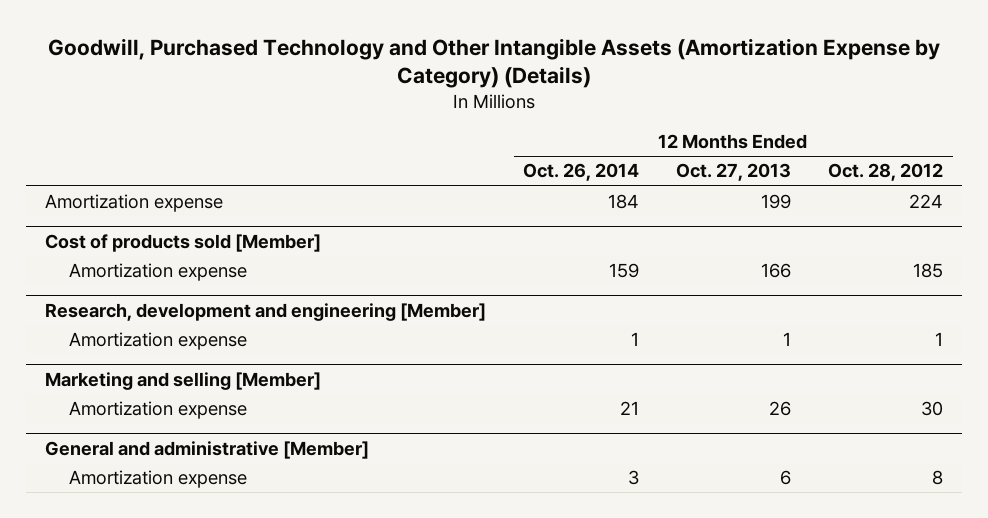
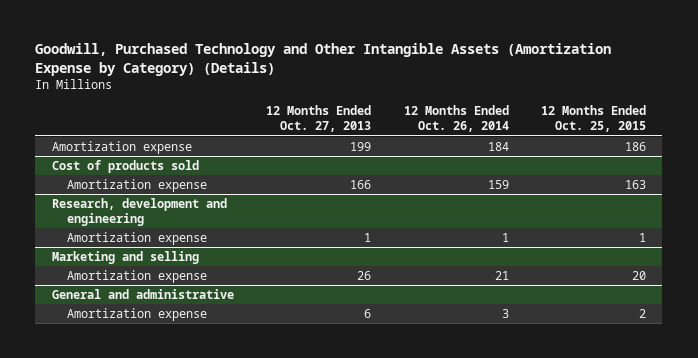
- | 12 Months Ended Oct. 26, 2014 | 12 Months Ended Oct. 27, 2013 | 12 Months Ended Oct. 28, 2012
+ | 12 Months Ended Oct. 27, 2013 | 12 Months Ended Oct. 26, 2014 | 12 Months Ended Oct. 25, 2015
- Cost of products sold [Member]
+ Cost of products sold
- Research, development and engineering [Member]
+ Research, development and engineering
- Marketing and selling [Member]
+ Marketing and selling
- General and administrative [Member]
+ General and administrative

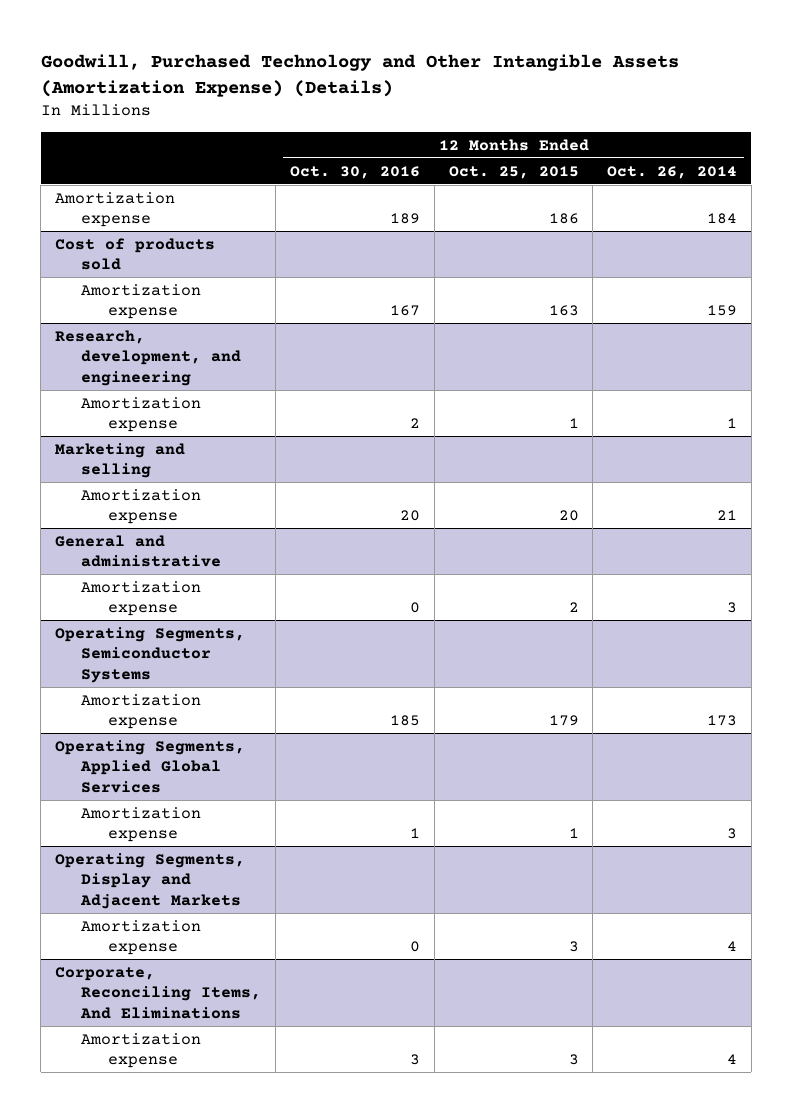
- Goodwill, Purchased Technology and Other Intangible Assets (Amortization Expense by Category) (Details)
+ Goodwill, Purchased Technology and Other Intangible Assets (Amortization Expense) (Details)
- | 12 Months Ended Oct. 27, 2013 | 12 Months Ended Oct. 26, 2014 | 12 Months Ended Oct. 25, 2015
+ | 12 Months Ended Oct. 30, 2016 | 12 Months Ended Oct. 25, 2015 | 12 Months Ended Oct. 26, 2014
- Research, development and engineering
+ Research, development, and engineering
+ Operating Segments, Semiconductor Systems
+ Amortization expense | 185 | 179 | 173
+ Operating Segments, Applied Global Services
+ Amortization expense | 1 | 1 | 3
+ Operating Segments, Display and Adjacent Markets
+ Amortization expense | 0 | 3 | 4
+ Corporate, Reconciling Items, And Eliminations
+ Amortization expense | 3 | 3 | 4

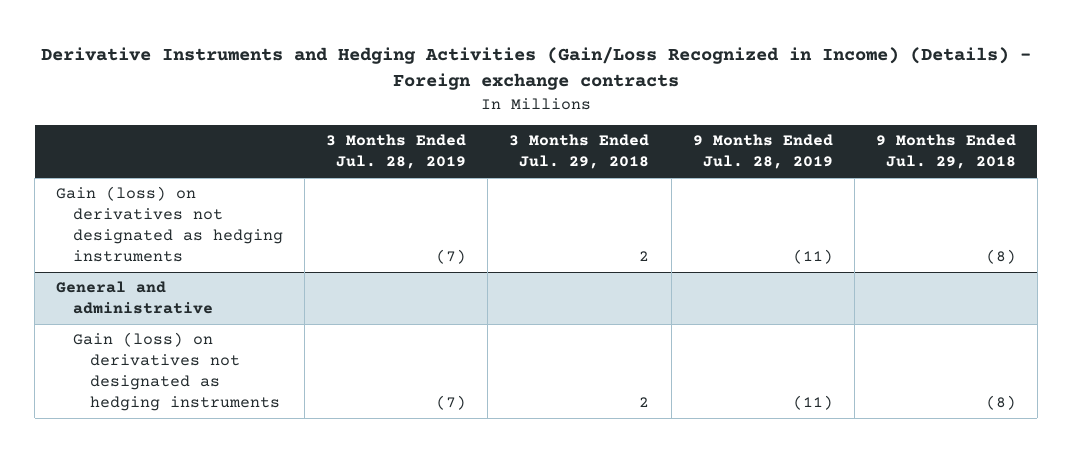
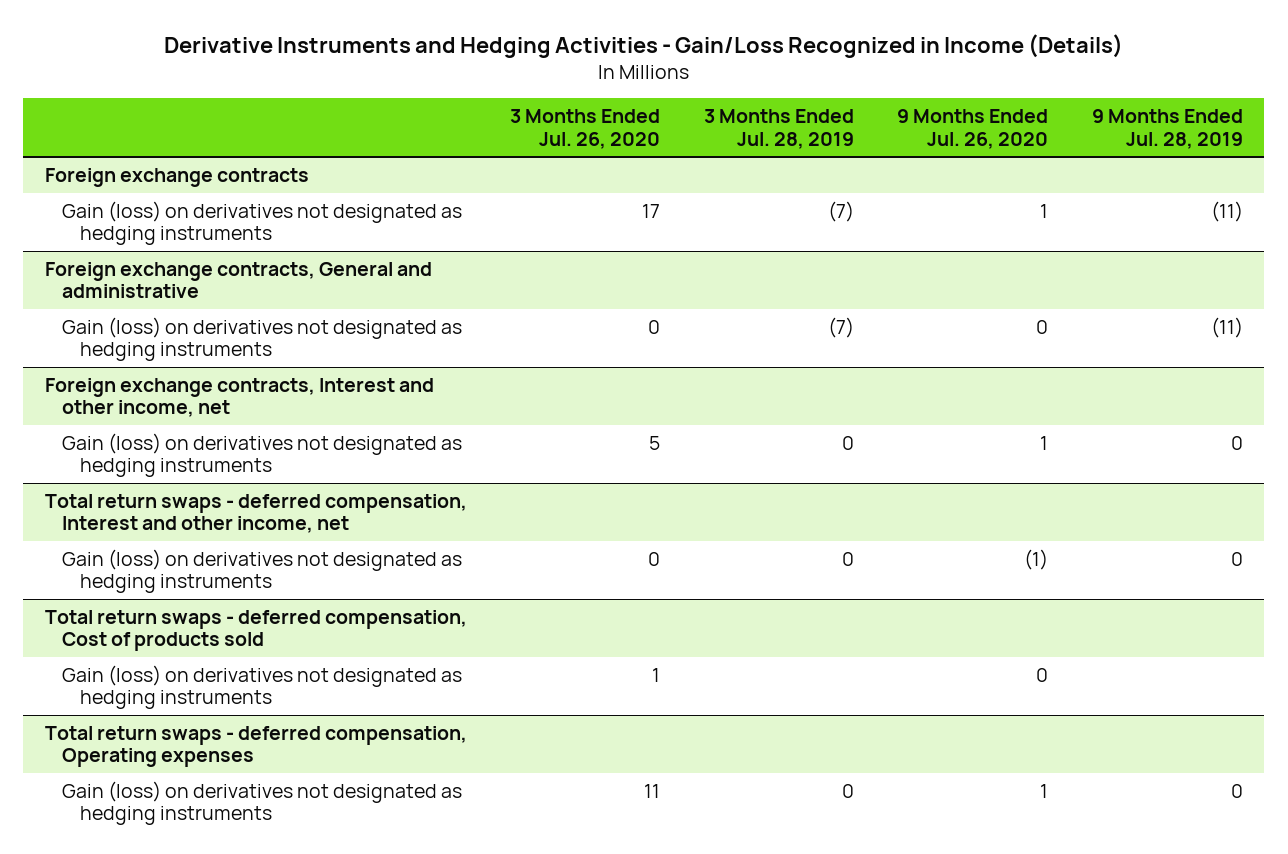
- Derivative Instruments and Hedging Activities (Gain/Loss Recognized in Income) (Details) - Foreign exchange contracts
+ Derivative Instruments and Hedging Activities - Gain/Loss Recognized in Income (Details)
- | 3 Months Ended Jul. 28, 2019 | 3 Months Ended Jul. 29, 2018 | 9 Months Ended Jul. 28, 2019 | 9 Months Ended Jul. 29, 2018
+ | 3 Months Ended Jul. 26, 2020 | 3 Months Ended Jul. 28, 2019 | 9 Months Ended Jul. 26, 2020 | 9 Months Ended Jul. 28, 2019
+ Foreign exchange contracts
- General and administrative
+ Foreign exchange contracts, General and administrative
+ Foreign exchange contracts, Interest and other income, net
+ Gain (loss) on derivatives not designated as hedging instruments | 5 | 0 | 1 | 0
+ Total return swaps - deferred compensation, Interest and other income, net
+ Gain (loss) on derivatives not designated as hedging instruments | 0 | 0 | (1) | 0
+ Total return swaps - deferred compensation, Cost of products sold
+ Gain (loss) on derivatives not designated as hedging instruments | 1 | | 0 |
+ Total return swaps - deferred compensation, Operating expenses
+ Gain (loss) on derivatives not designated as hedging instruments | 11 | 0 | 1 | 0

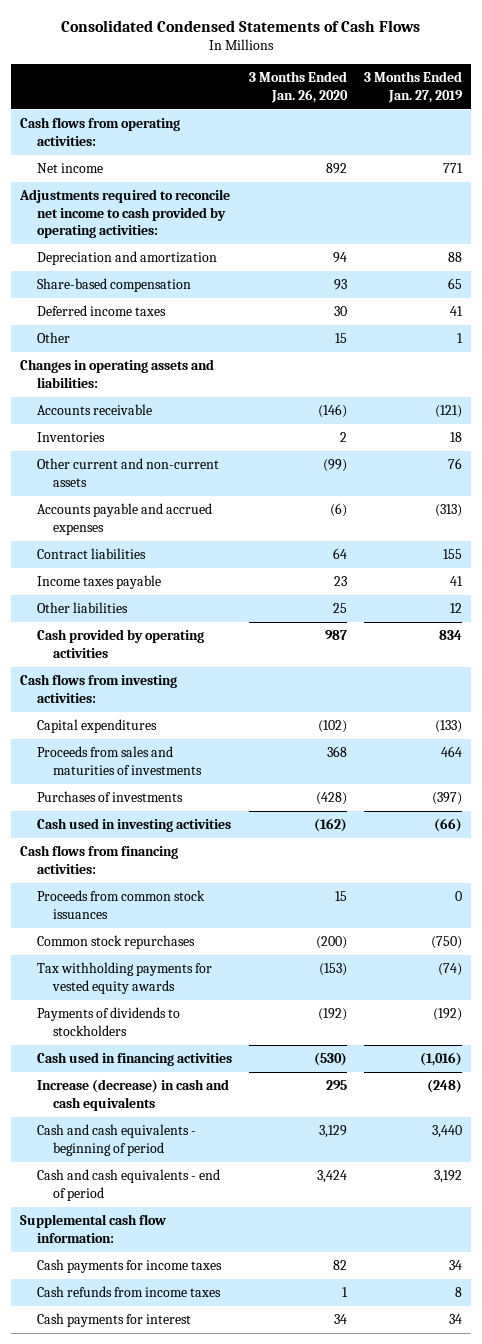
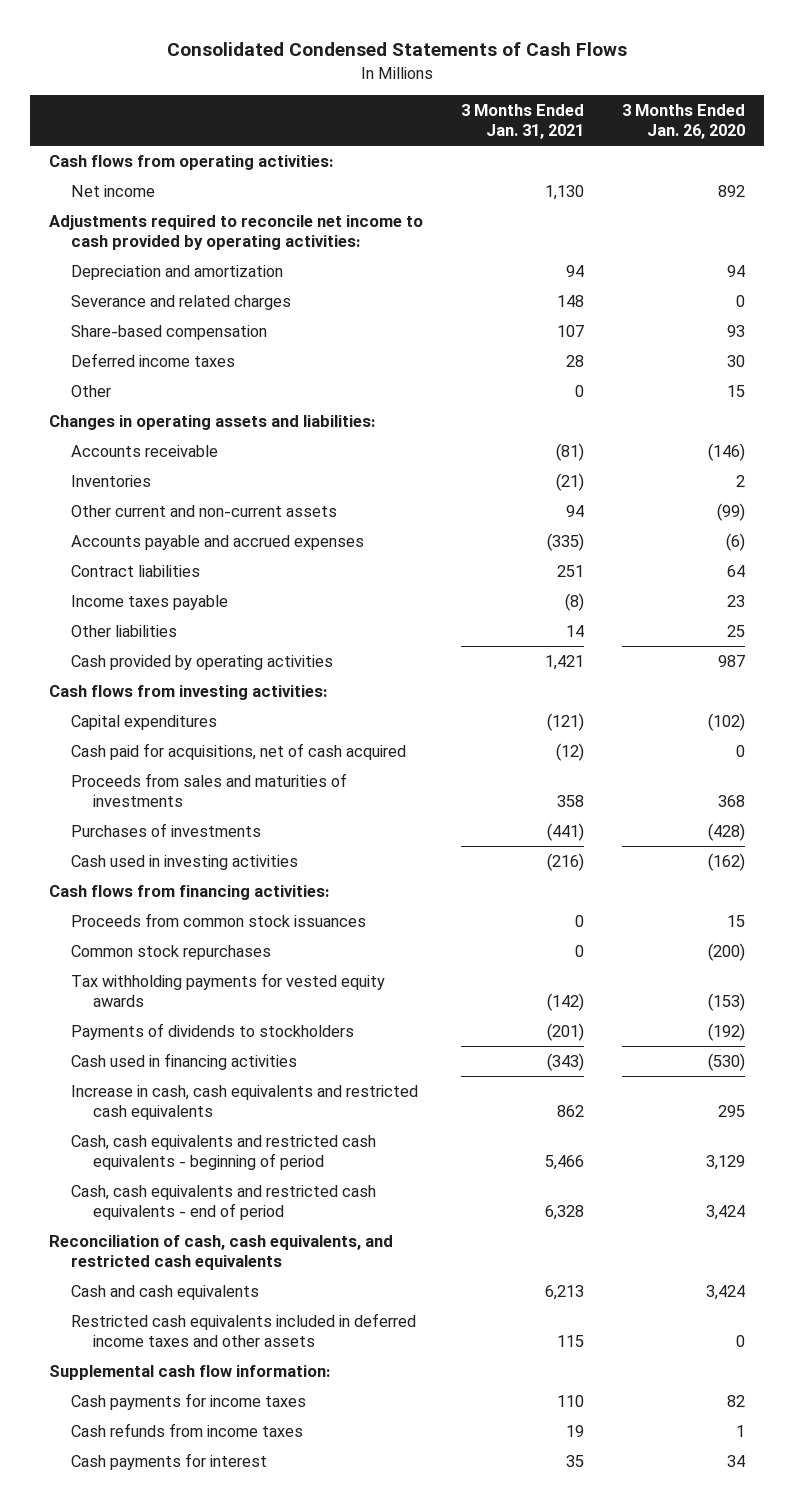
- | 3 Months Ended Jan. 26, 2020 | 3 Months Ended Jan. 27, 2019
+ | 3 Months Ended Jan. 31, 2021 | 3 Months Ended Jan. 26, 2020
+ Severance and related charges | 148 | 0
+ Cash paid for acquisitions, net of cash acquired | (12) | 0
- Increase (decrease) in cash and cash equivalents | 295 | (248)
- Cash and cash equivalents - beginning of period | 3,129 | 3,440
- Cash and cash equivalents - end of period | 3,424 | 3,192
+ Increase in cash, cash equivalents and restricted cash equivalents | 862 | 295
+ Cash, cash equivalents and restricted cash equivalents - beginning of period | 5,466 | 3,129
+ Cash, cash equivalents and restricted cash equivalents - end of period | 6,328 | 3,424
+ Reconciliation of cash, cash equivalents, and restricted cash equivalents
+ Cash and cash equivalents | 6,213 | 3,424
+ Restricted cash equivalents included in deferred income taxes and other assets | 115 | 0

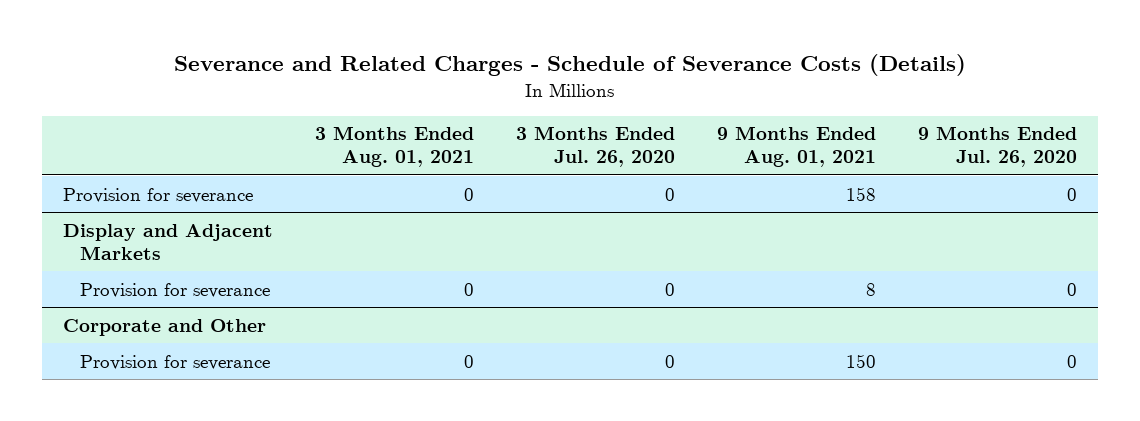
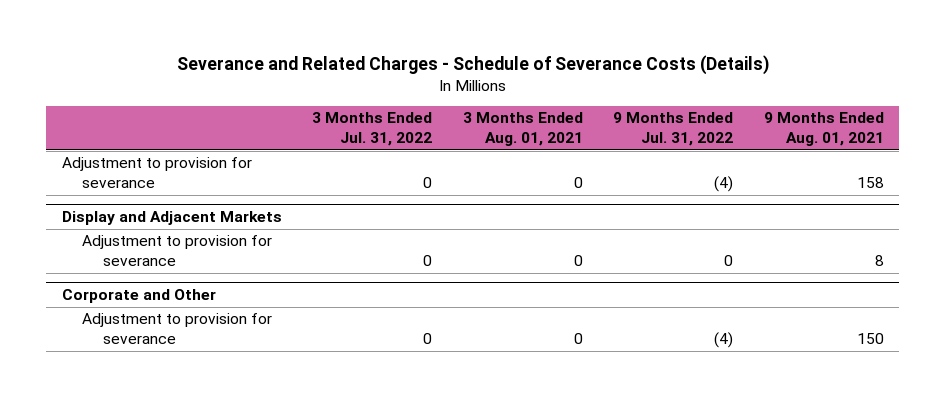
- | 3 Months Ended Aug. 01, 2021 | 3 Months Ended Jul. 26, 2020 | 9 Months Ended Aug. 01, 2021 | 9 Months Ended Jul. 26, 2020
+ | 3 Months Ended Jul. 31, 2022 | 3 Months Ended Aug. 01, 2021 | 9 Months Ended Jul. 31, 2022 | 9 Months Ended Aug. 01, 2021
- Provision for severance | 0 | 0 | 158 | 0
+ Adjustment to provision for severance | 0 | 0 | (4) | 158
@ Display and Adjacent Markets
- Provision for severance | 0 | 0 | 8 | 0
+ Adjustment to provision for severance | 0 | 0 | 0 | 8
@ Corporate and Other
- Provision for severance | 0 | 0 | 150 | 0
+ Adjustment to provision for severance | 0 | 0 | (4) | 150

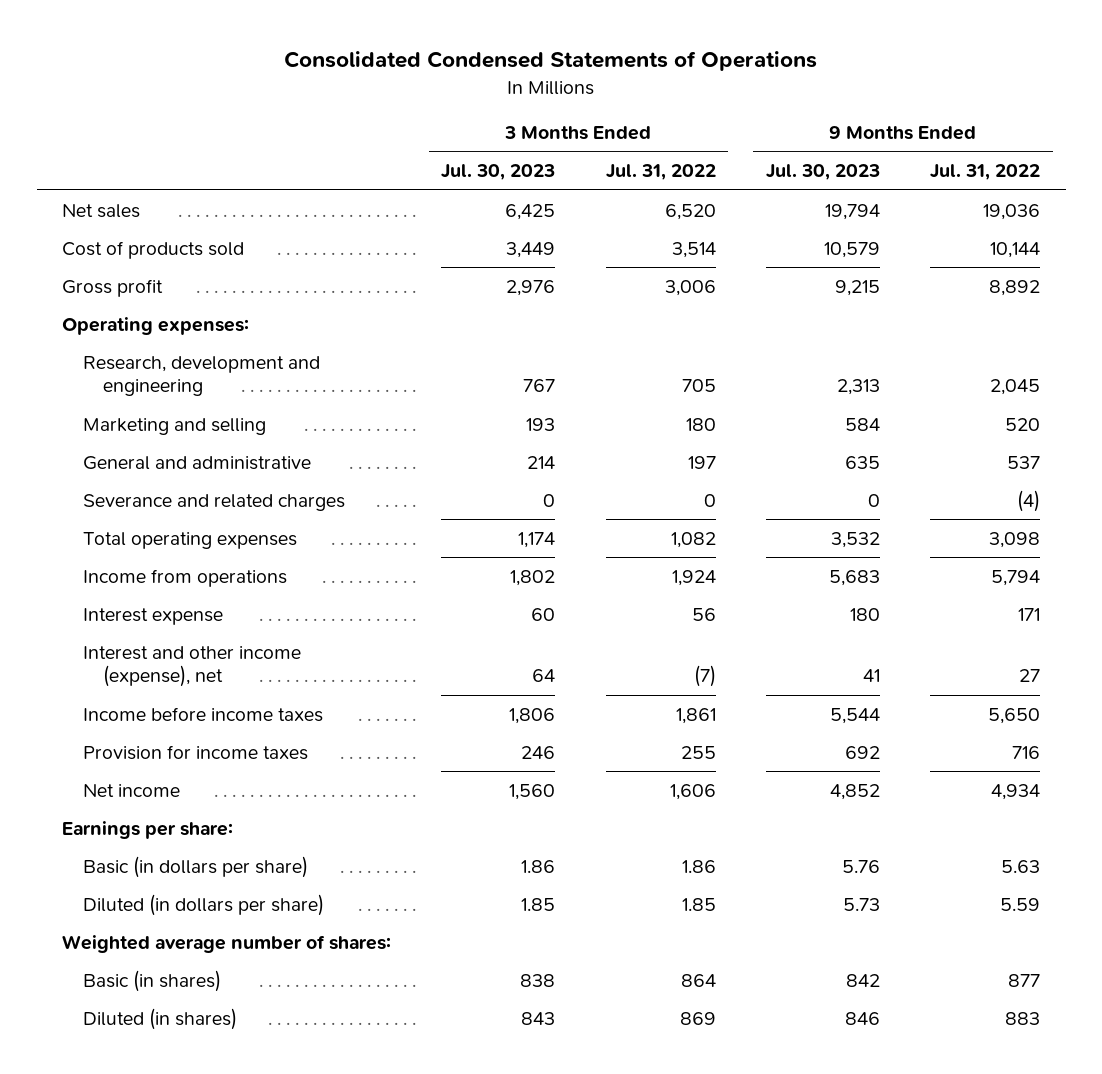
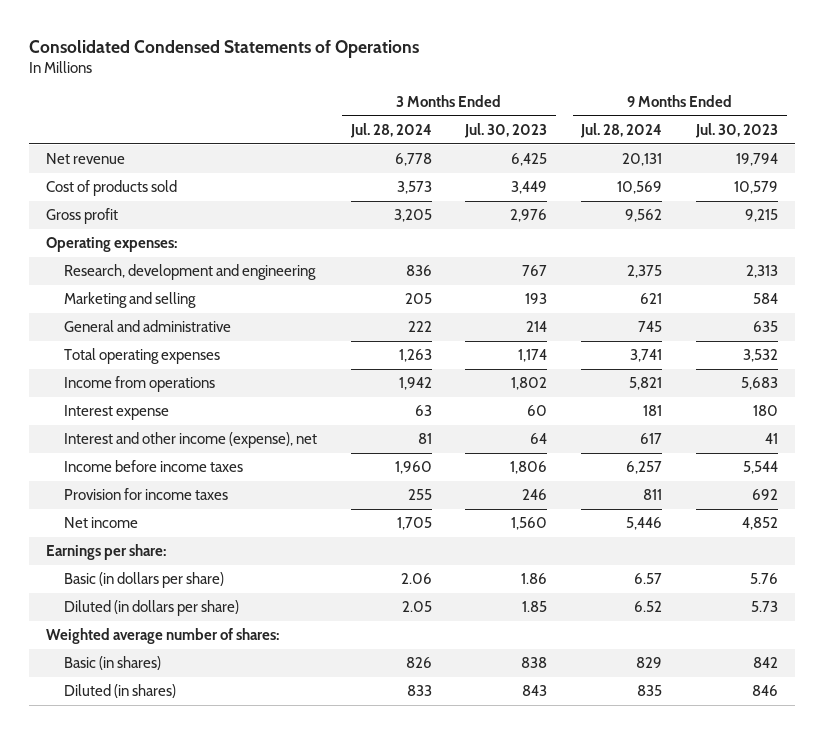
- | 3 Months Ended Jul. 30, 2023 | 3 Months Ended Jul. 31, 2022 | 9 Months Ended Jul. 30, 2023 | 9 Months Ended Jul. 31, 2022
+ | 3 Months Ended Jul. 28, 2024 | 3 Months Ended Jul. 30, 2023 | 9 Months Ended Jul. 28, 2024 | 9 Months Ended Jul. 30, 2023
- Net sales | 6,425 | 6,520 | 19,794 | 19,036
+ Net revenue | 6,778 | 6,425 | 20,131 | 19,794
- Severance and related charges | 0 | 0 | 0 | (4)

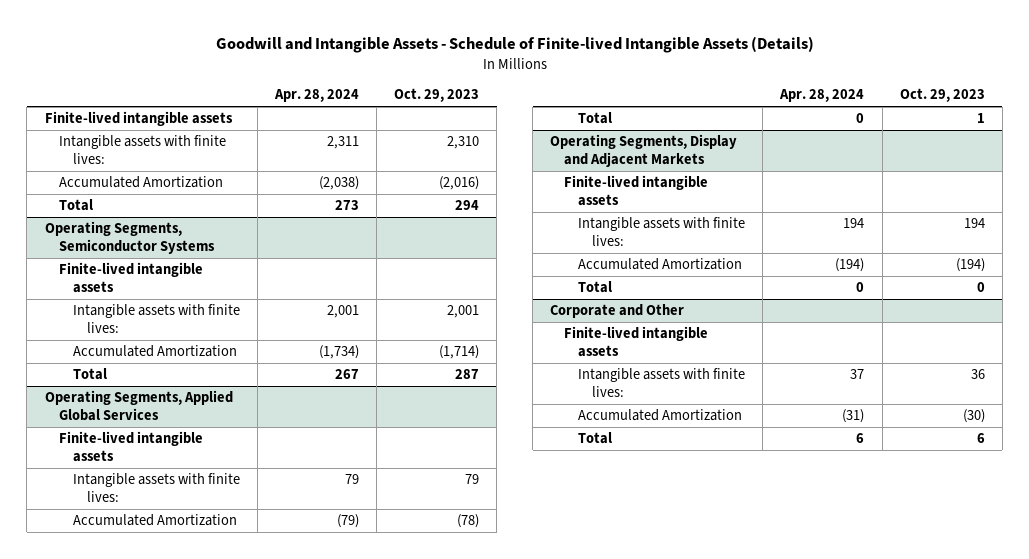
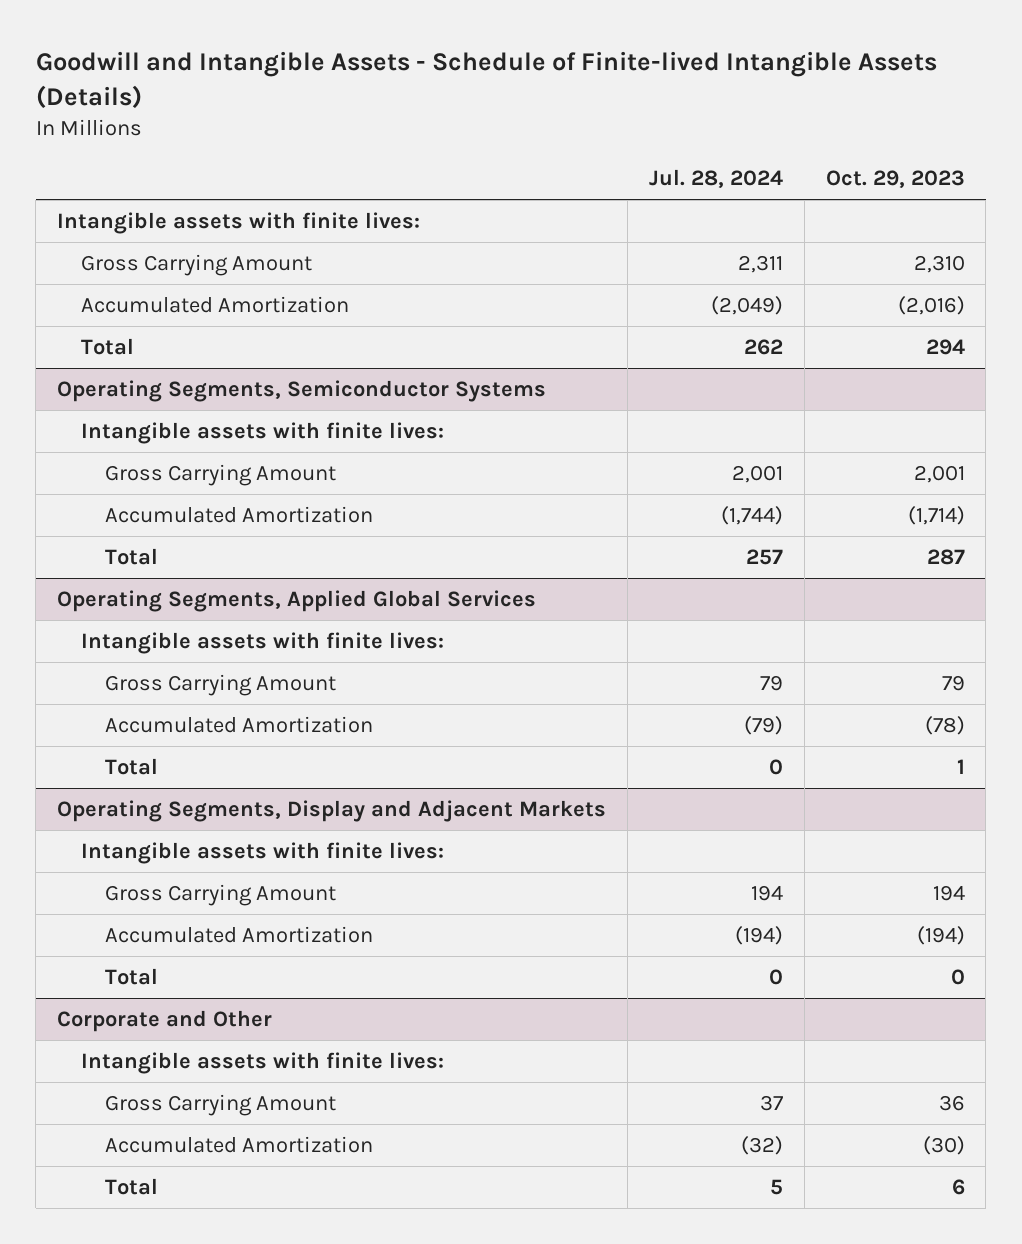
- | Apr. 28, 2024 | Oct. 29, 2023
+ | Jul. 28, 2024 | Oct. 29, 2023
- Finite-lived intangible assets
- Intangible assets with finite lives: | 2,311 | 2,310
+ Intangible assets with finite lives:
+ Gross Carrying Amount | 2,311 | 2,310
@ Operating Segments, Semiconductor Systems
- Finite-lived intangible assets
- Intangible assets with finite lives: | 2,001 | 2,001
+ Intangible assets with finite lives:
+ Gross Carrying Amount | 2,001 | 2,001
@ Operating Segments, Applied Global Services
- Finite-lived intangible assets
- Intangible assets with finite lives: | 79 | 79
+ Intangible assets with finite lives:
+ Gross Carrying Amount | 79 | 79
@ Operating Segments, Display and Adjacent Markets
- Finite-lived intangible assets
- Intangible assets with finite lives: | 194 | 194
+ Intangible assets with finite lives:
+ Gross Carrying Amount | 194 | 194
@ Corporate and Other
- Finite-lived intangible assets
- Intangible assets with finite lives: | 37 | 36
+ Intangible assets with finite lives:
+ Gross Carrying Amount | 37 | 36

